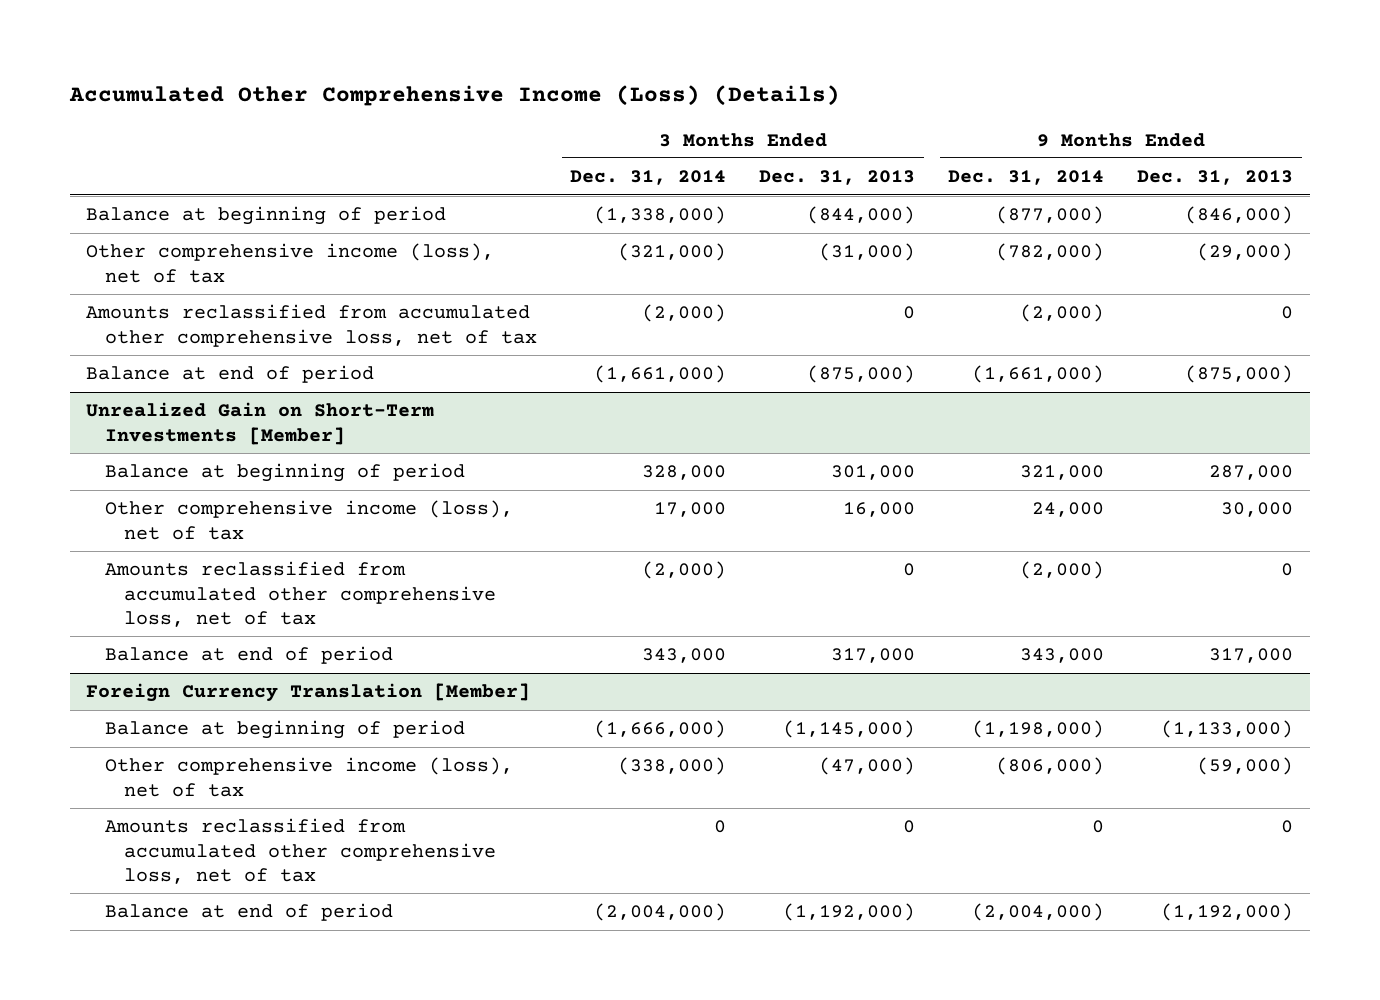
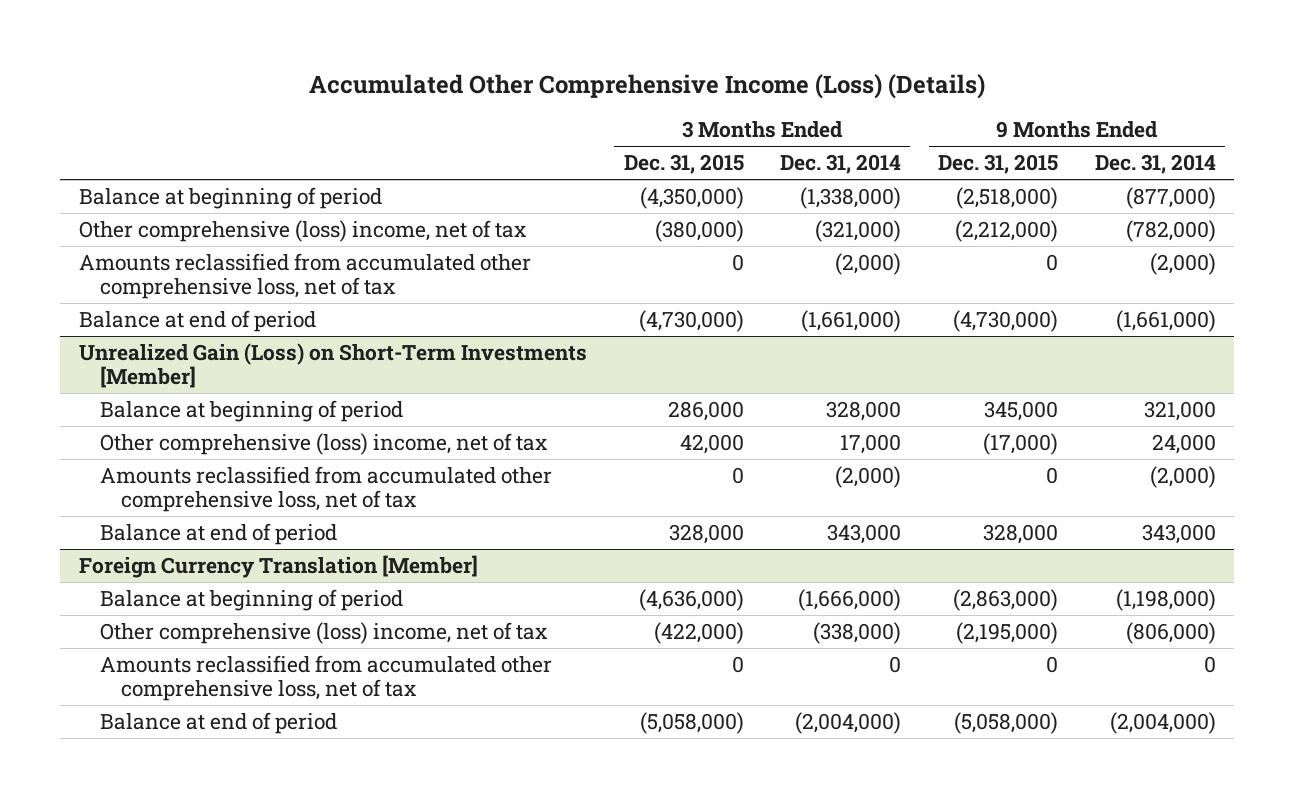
- | 3 Months Ended Dec. 31, 2014 | 3 Months Ended Dec. 31, 2013 | 9 Months Ended Dec. 31, 2014 | 9 Months Ended Dec. 31, 2013
+ | 3 Months Ended Dec. 31, 2015 | 3 Months Ended Dec. 31, 2014 | 9 Months Ended Dec. 31, 2015 | 9 Months Ended Dec. 31, 2014
- Other comprehensive income (loss), net of tax | (321,000) | (31,000) | (782,000) | (29,000)
+ Other comprehensive (loss) income, net of tax | (380,000) | (321,000) | (2,212,000) | (782,000)
- Unrealized Gain on Short-Term Investments [Member]
+ Unrealized Gain (Loss) on Short-Term Investments [Member]
- Other comprehensive income (loss), net of tax | 17,000 | 16,000 | 24,000 | 30,000
+ Other comprehensive (loss) income, net of tax | 42,000 | 17,000 | (17,000) | 24,000
@ Foreign Currency Translation [Member]
- Other comprehensive income (loss), net of tax | (338,000) | (47,000) | (806,000) | (59,000)
+ Other comprehensive (loss) income, net of tax | (422,000) | (338,000) | (2,195,000) | (806,000)

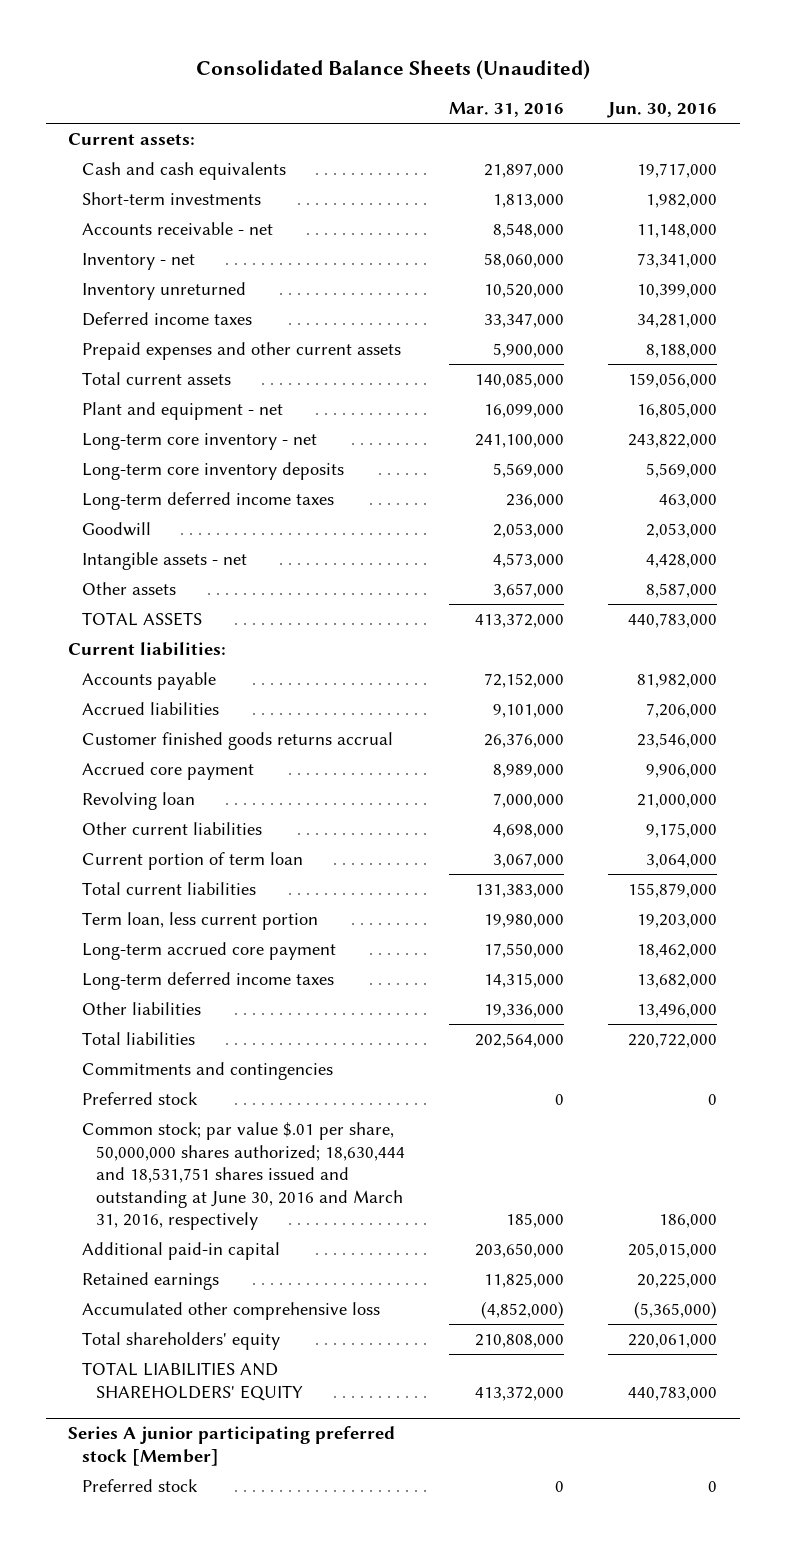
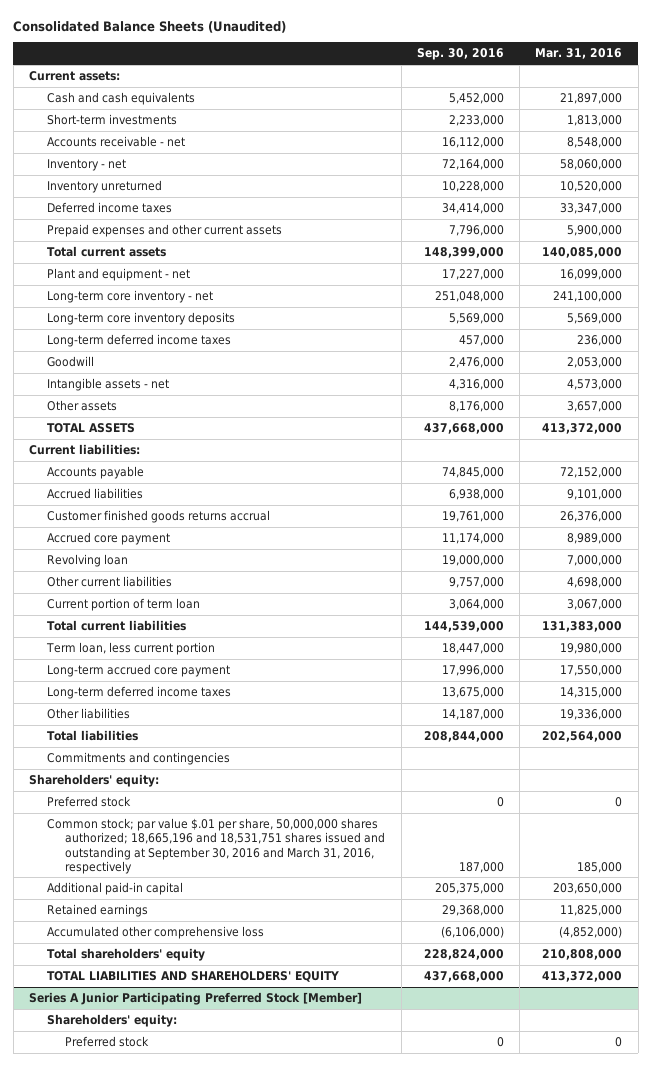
- | Mar. 31, 2016 | Jun. 30, 2016
+ | Sep. 30, 2016 | Mar. 31, 2016
+ Shareholders' equity:
- Common stock; par value $.01 per share, 50,000,000 shares authorized; 18,630,444 and 18,531,751 shares issued and outstanding at June 30, 2016 and March 31, 2016, respectively | 185,000 | 186,000
+ Common stock; par value $.01 per share, 50,000,000 shares authorized; 18,665,196 and 18,531,751 shares issued and outstanding at September 30, 2016 and March 31, 2016, respectively | 187,000 | 185,000
- Series A junior participating preferred stock [Member]
+ Series A Junior Participating Preferred Stock [Member]
+ Shareholders' equity:

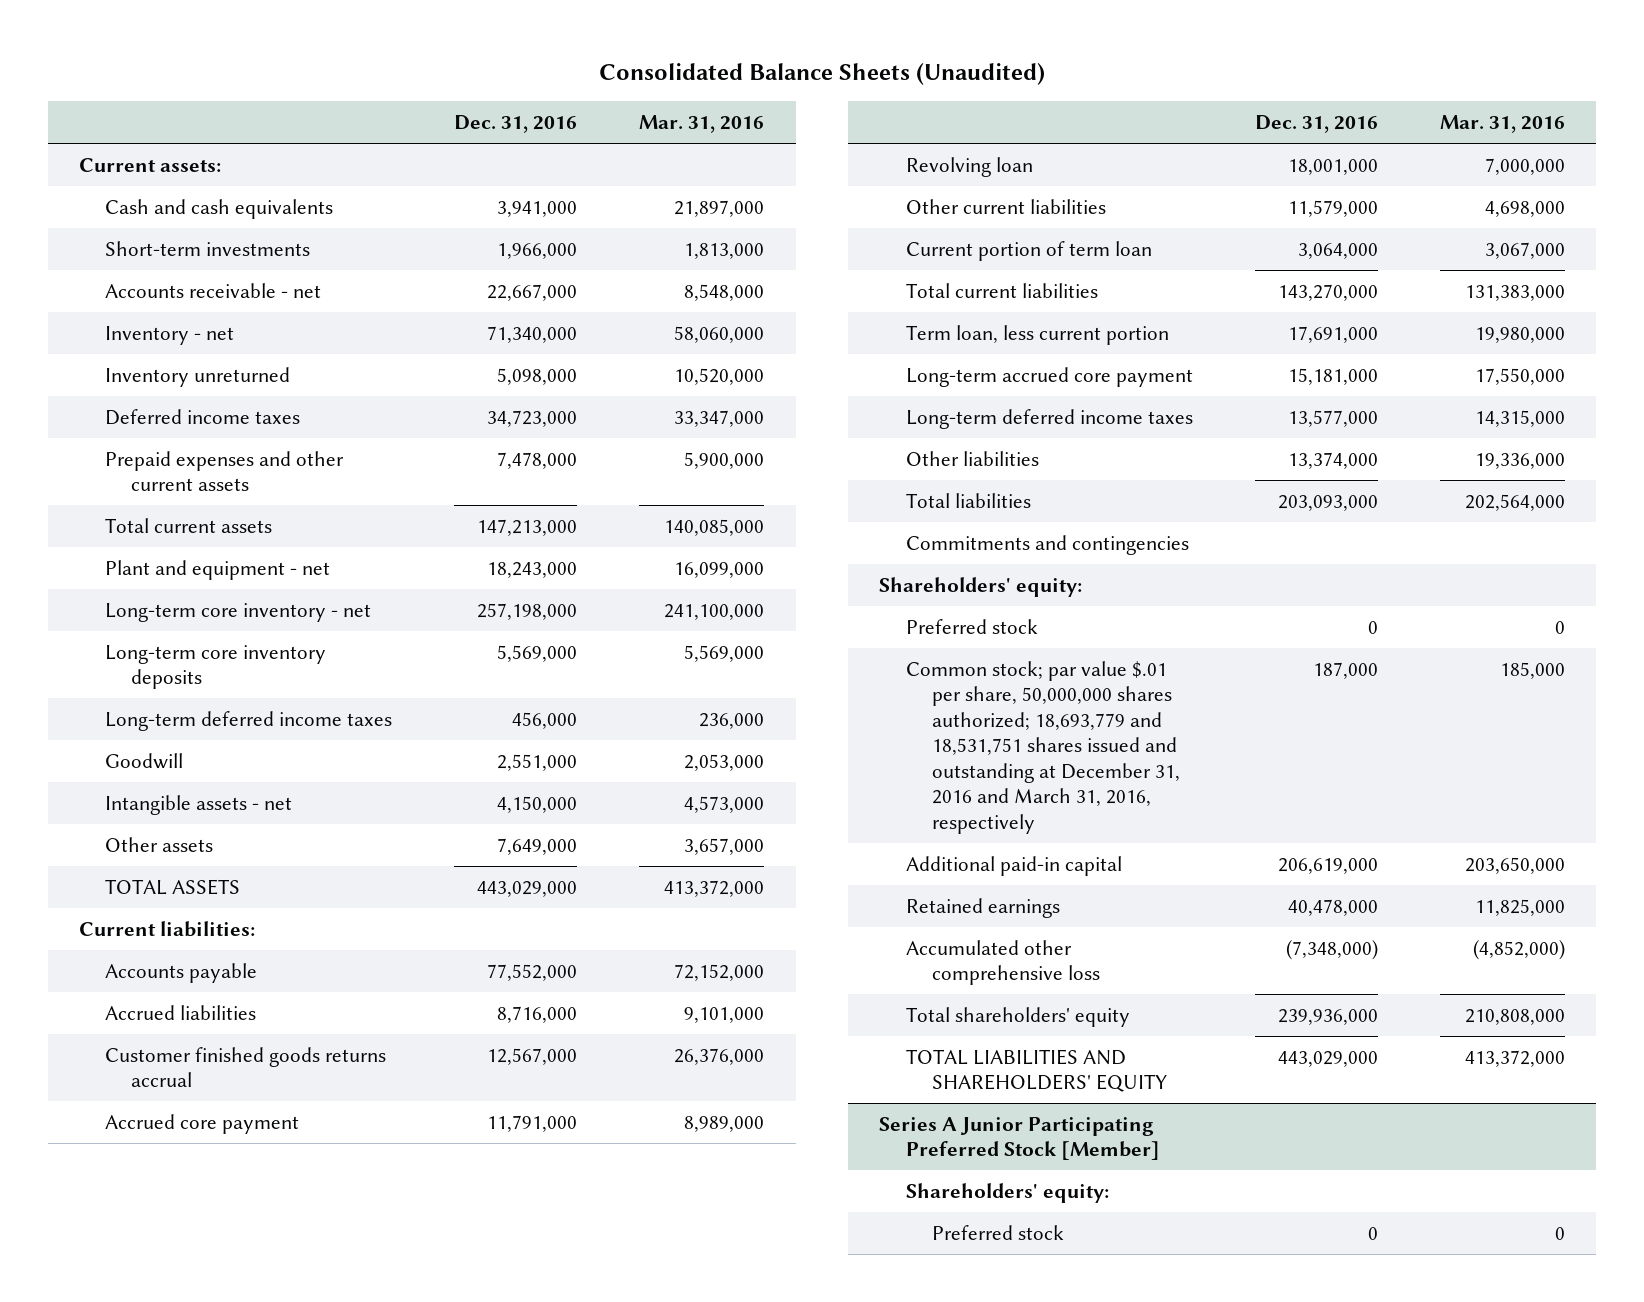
- | Sep. 30, 2016 | Mar. 31, 2016
+ | Dec. 31, 2016 | Mar. 31, 2016
- Common stock; par value $.01 per share, 50,000,000 shares authorized; 18,665,196 and 18,531,751 shares issued and outstanding at September 30, 2016 and March 31, 2016, respectively | 187,000 | 185,000
+ Common stock; par value $.01 per share, 50,000,000 shares authorized; 18,693,779 and 18,531,751 shares issued and outstanding at December 31, 2016 and March 31, 2016, respectively | 187,000 | 185,000

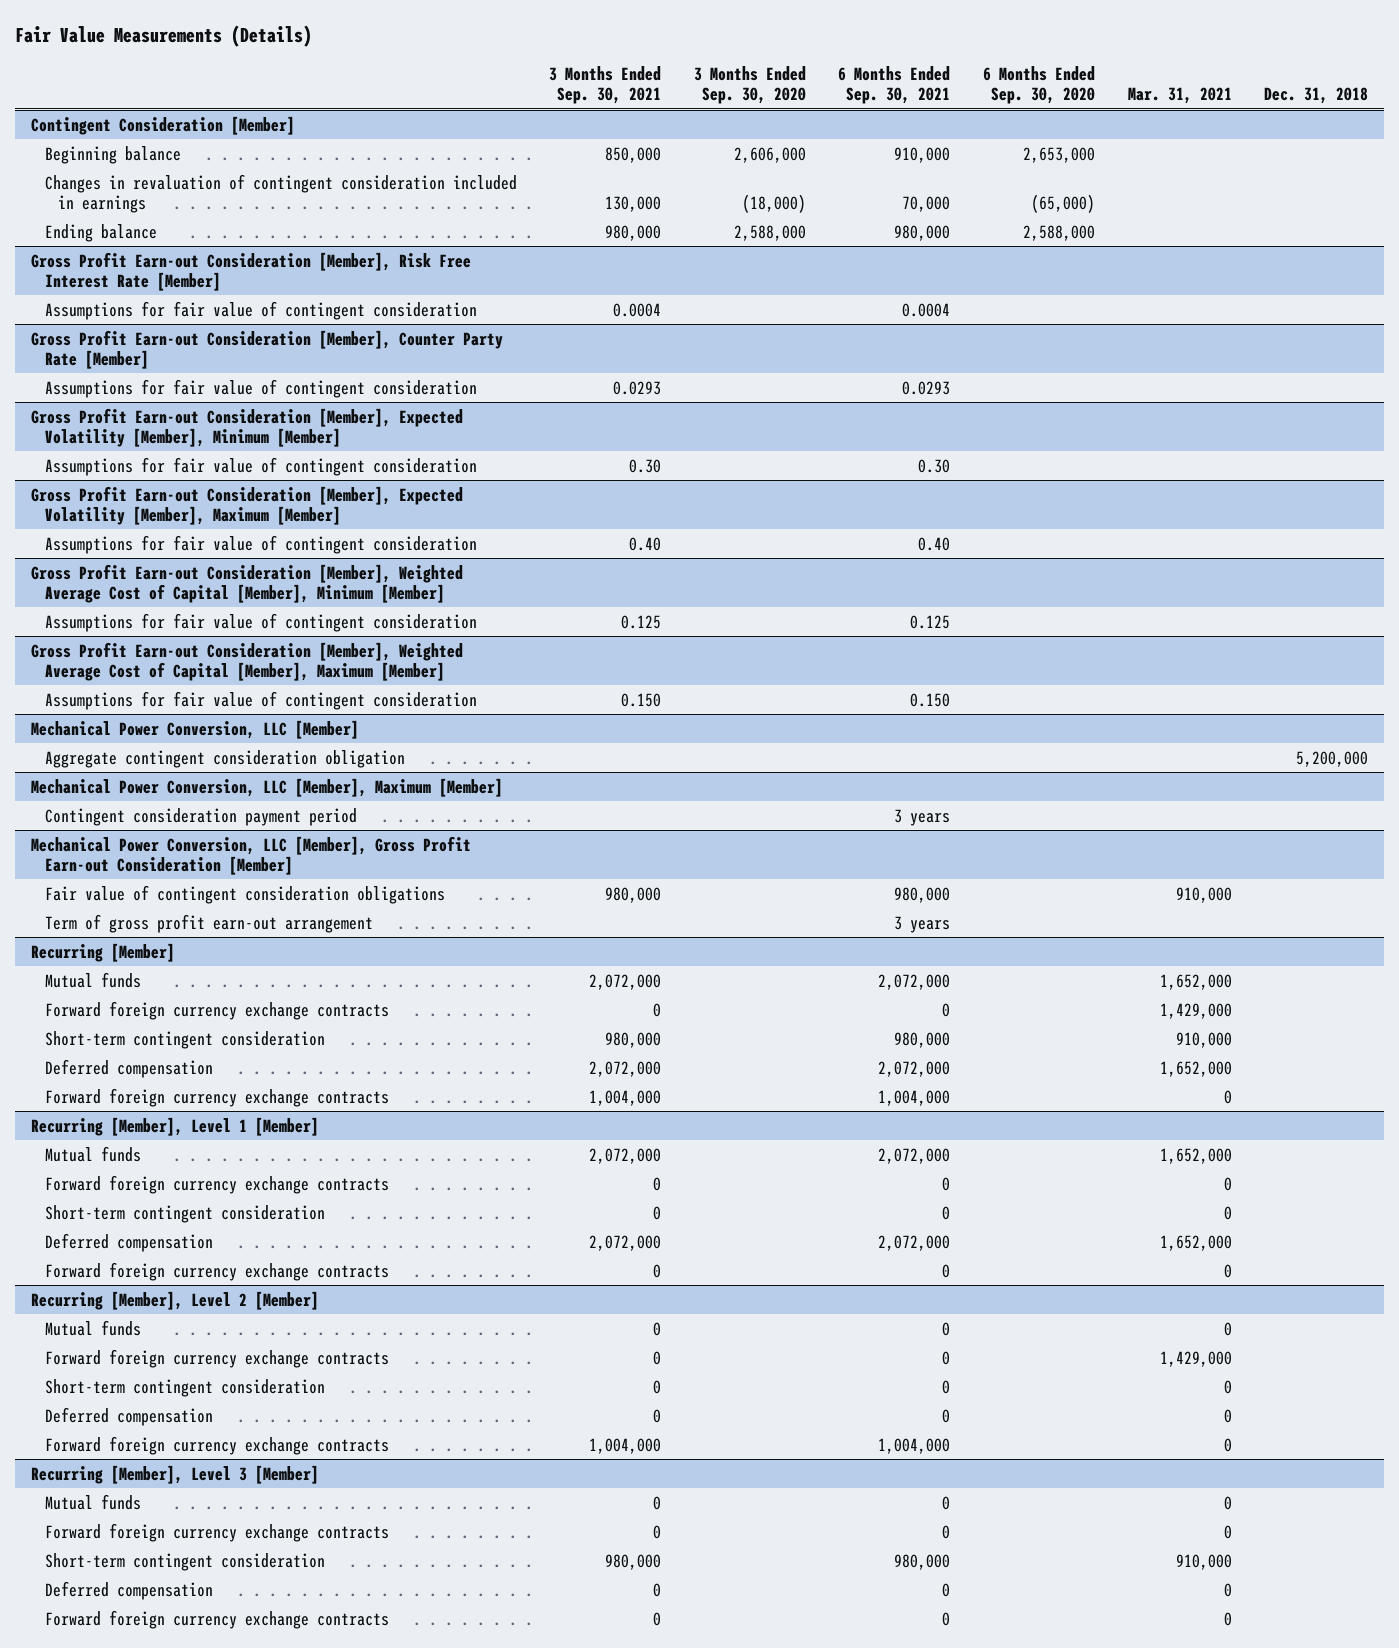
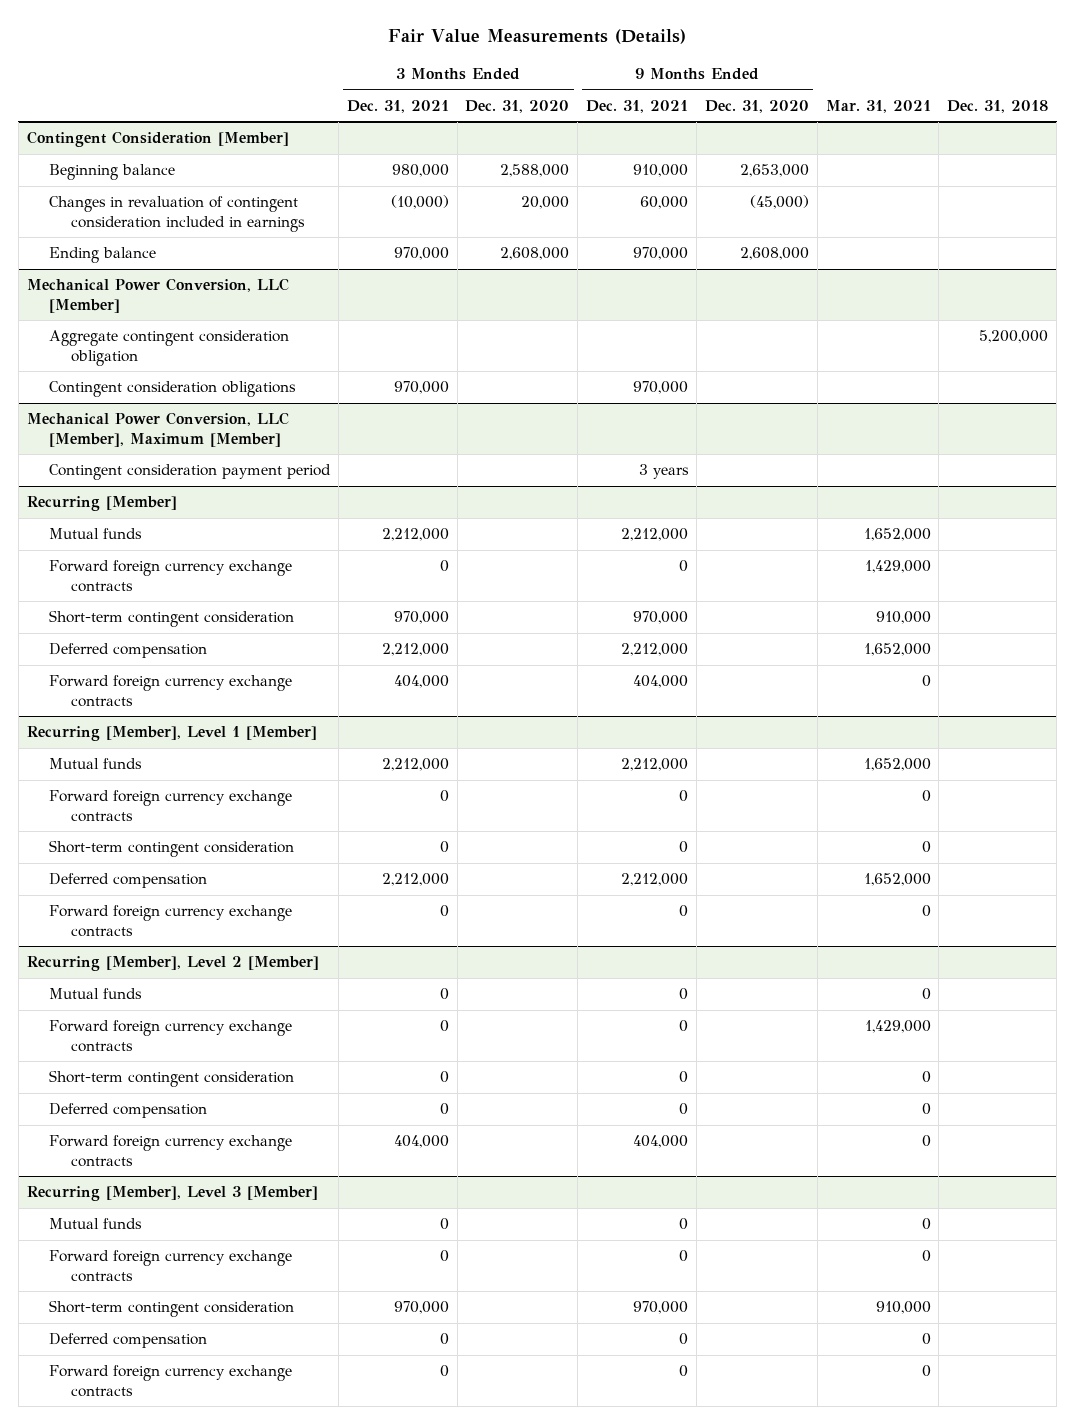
- | 3 Months Ended Sep. 30, 2021 | 3 Months Ended Sep. 30, 2020 | 6 Months Ended Sep. 30, 2021 | 6 Months Ended Sep. 30, 2020 | Mar. 31, 2021 | Dec. 31, 2018
+ | 3 Months Ended Dec. 31, 2021 | 3 Months Ended Dec. 31, 2020 | 9 Months Ended Dec. 31, 2021 | 9 Months Ended Dec. 31, 2020 | Mar. 31, 2021 | Dec. 31, 2018
- Gross Profit Earn-out Consideration [Member], Risk Free Interest Rate [Member]
- Assumptions for fair value of contingent consideration | 0.0004 | | 0.0004 | | |
- Gross Profit Earn-out Consideration [Member], Counter Party Rate [Member]
- Assumptions for fair value of contingent consideration | 0.0293 | | 0.0293 | | |
- Gross Profit Earn-out Consideration [Member], Expected Volatility [Member], Minimum [Member]
- Assumptions for fair value of contingent consideration | 0.30 | | 0.30 | | |
- Gross Profit Earn-out Consideration [Member], Expected Volatility [Member], Maximum [Member]
- Assumptions for fair value of contingent consideration | 0.40 | | 0.40 | | |
- Gross Profit Earn-out Consideration [Member], Weighted Average Cost of Capital [Member], Minimum [Member]
- Assumptions for fair value of contingent consideration | 0.125 | | 0.125 | | |
- Gross Profit Earn-out Consideration [Member], Weighted Average Cost of Capital [Member], Maximum [Member]
- Assumptions for fair value of contingent consideration | 0.150 | | 0.150 | | |
@ Mechanical Power Conversion, LLC [Member]
+ Contingent consideration obligations | 970,000 | | 970,000 | | |
- Mechanical Power Conversion, LLC [Member], Gross Profit Earn-out Consideration [Member]
- Fair value of contingent consideration obligations | 980,000 | | 980,000 | | 910,000 |
- Term of gross profit earn-out arrangement | | | 3 years | | |

